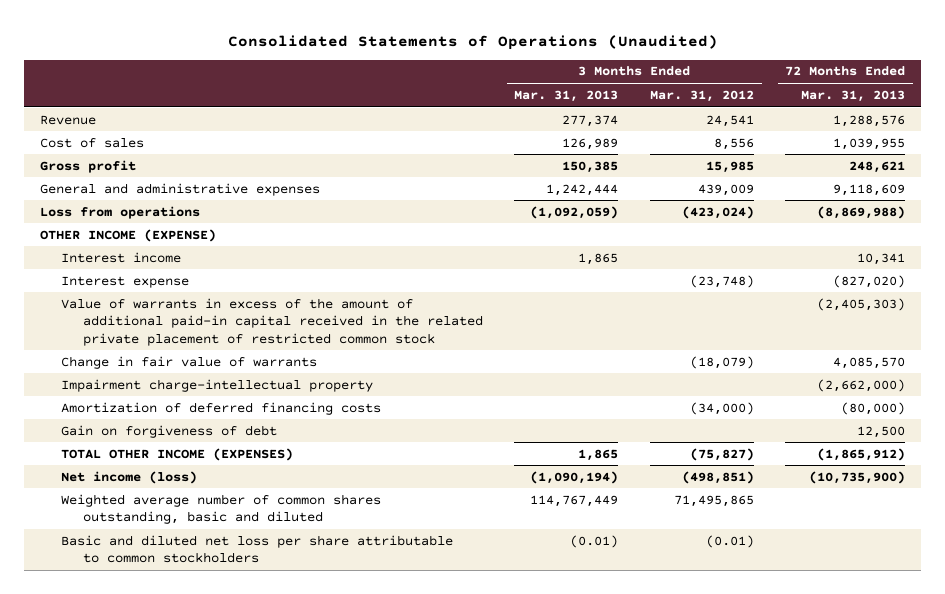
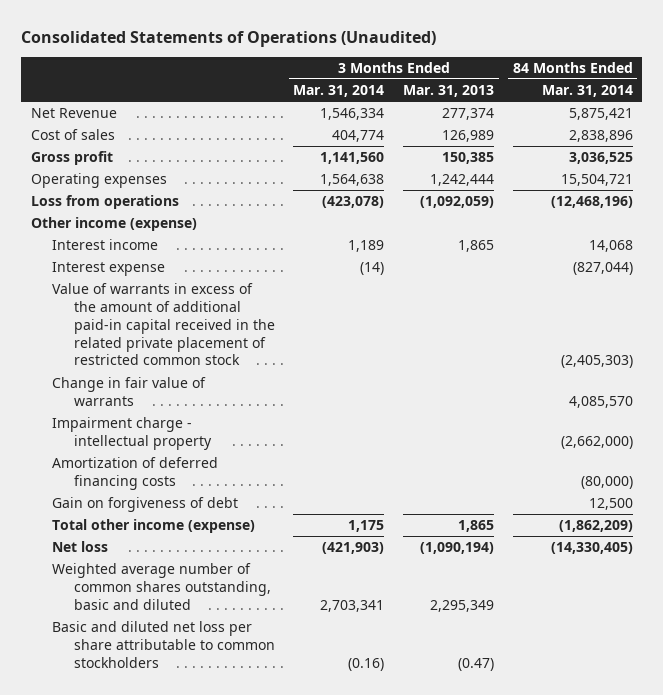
- | 3 Months Ended Mar. 31, 2013 | 3 Months Ended Mar. 31, 2012 | 72 Months Ended Mar. 31, 2013
+ | 3 Months Ended Mar. 31, 2014 | 3 Months Ended Mar. 31, 2013 | 84 Months Ended Mar. 31, 2014
- Revenue | 277,374 | 24,541 | 1,288,576
+ Net Revenue | 1,546,334 | 277,374 | 5,875,421
- General and administrative expenses | 1,242,444 | 439,009 | 9,118,609
+ Operating expenses | 1,564,638 | 1,242,444 | 15,504,721
- OTHER INCOME (EXPENSE)
+ Other income (expense)
- Impairment charge-intellectual property | | | (2,662,000)
+ Impairment charge - intellectual property | | | (2,662,000)
- TOTAL OTHER INCOME (EXPENSES) | 1,865 | (75,827) | (1,865,912)
- Net income (loss) | (1,090,194) | (498,851) | (10,735,900)
- Weighted average number of common shares outstanding, basic and diluted | 114,767,449 | 71,495,865 |
- Basic and diluted net loss per share attributable to common stockholders | (0.01) | (0.01) |
+ Total other income (expense) | 1,175 | 1,865 | (1,862,209)
+ Net loss | (421,903) | (1,090,194) | (14,330,405)
+ Weighted average number of common shares outstanding, basic and diluted | 2,703,341 | 2,295,349 |
+ Basic and diluted net loss per share attributable to common stockholders | (0.16) | (0.47) |

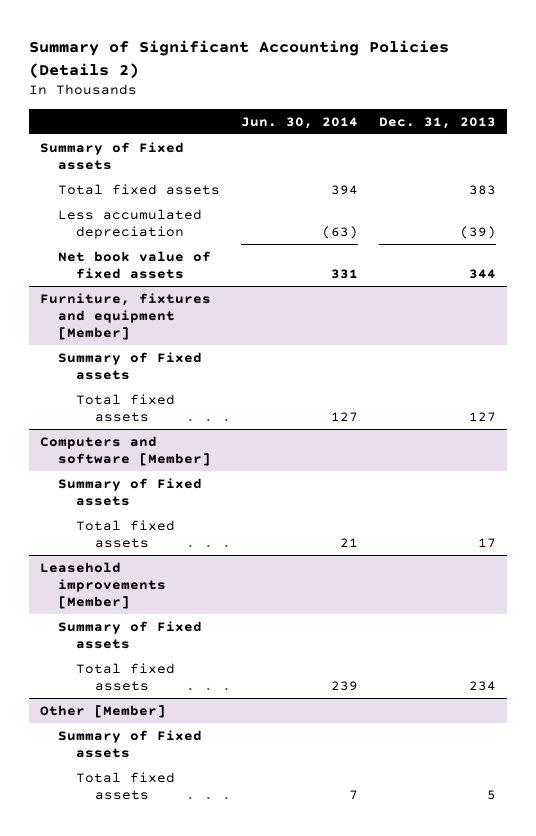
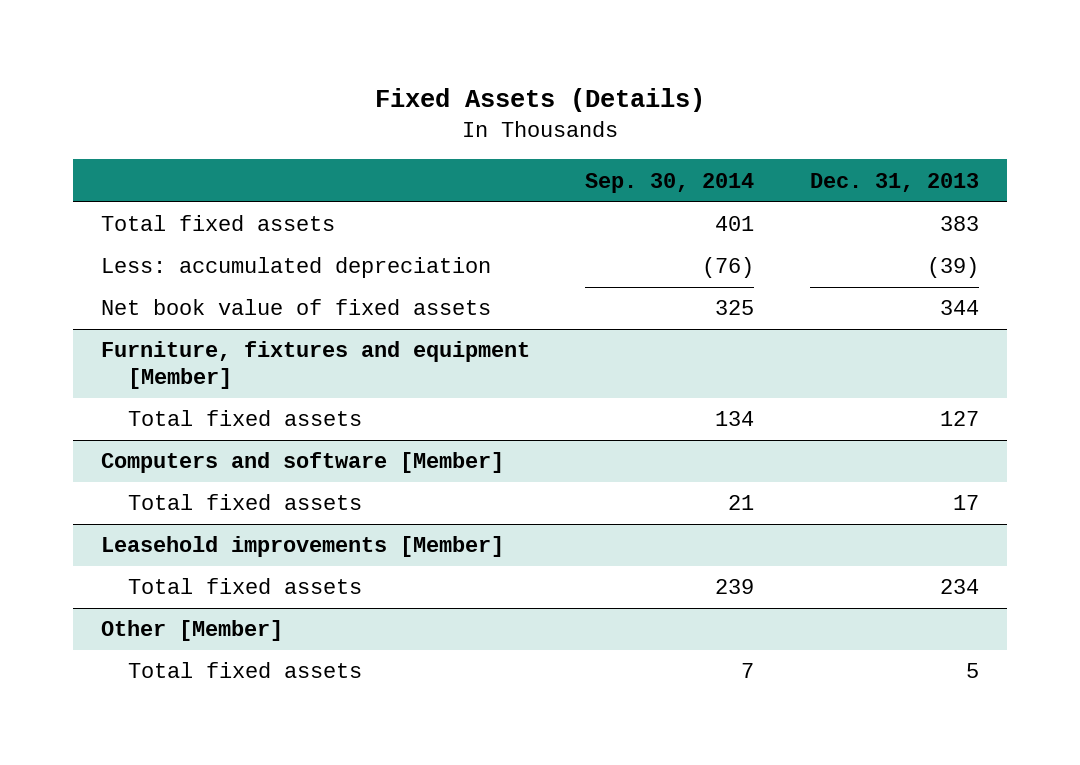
- Summary of Significant Accounting Policies (Details 2)
+ Fixed Assets (Details)
- | Jun. 30, 2014 | Dec. 31, 2013
+ | Sep. 30, 2014 | Dec. 31, 2013
- Summary of Fixed assets
- Less accumulated depreciation | (63) | (39)
+ Less: accumulated depreciation | (76) | (39)
@ Furniture, fixtures and equipment [Member]
- Summary of Fixed assets
@ Computers and software [Member]
- Summary of Fixed assets
@ Leasehold improvements [Member]
- Summary of Fixed assets
@ Other [Member]
- Summary of Fixed assets

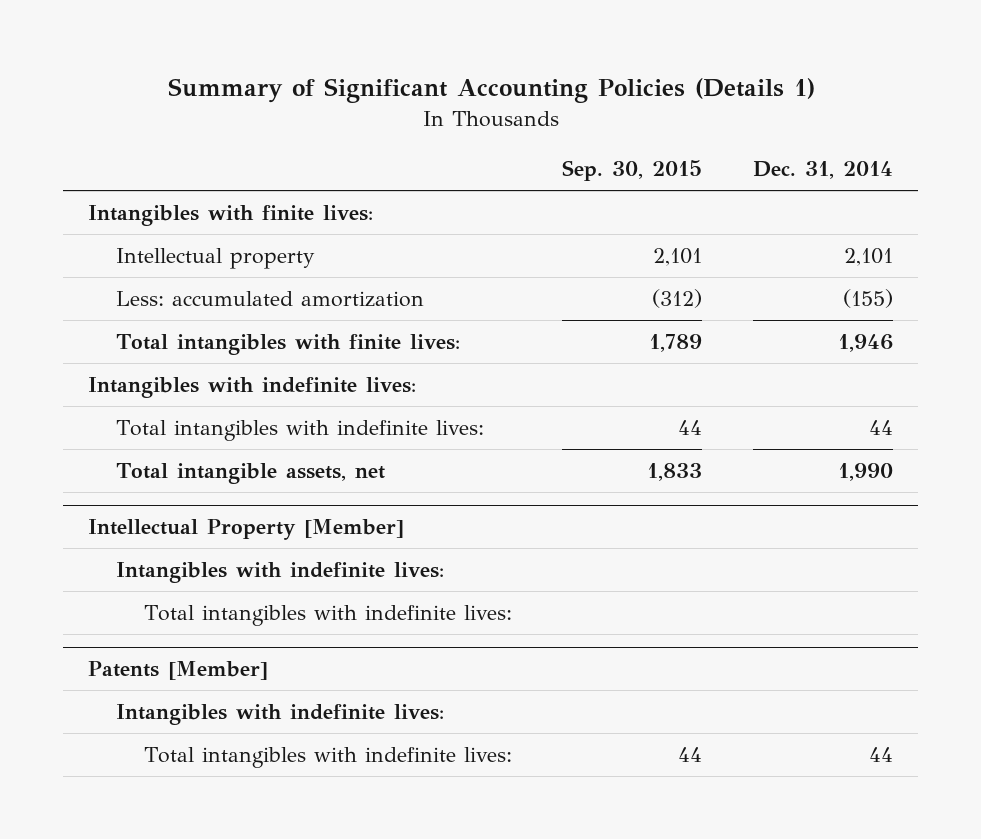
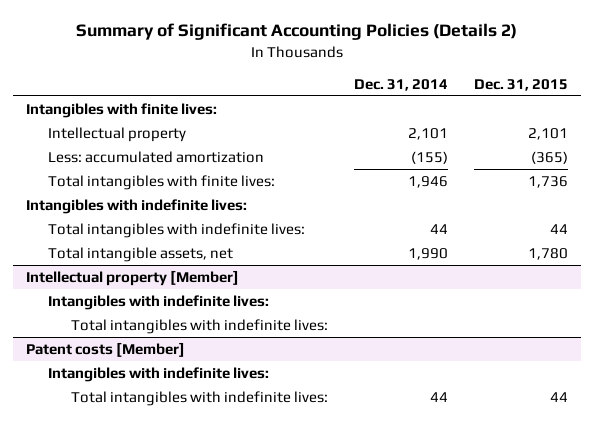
- Summary of Significant Accounting Policies (Details 1)
+ Summary of Significant Accounting Policies (Details 2)
- | Sep. 30, 2015 | Dec. 31, 2014
+ | Dec. 31, 2014 | Dec. 31, 2015
- Intellectual Property [Member]
+ Intellectual property [Member]
- Patents [Member]
+ Patent costs [Member]

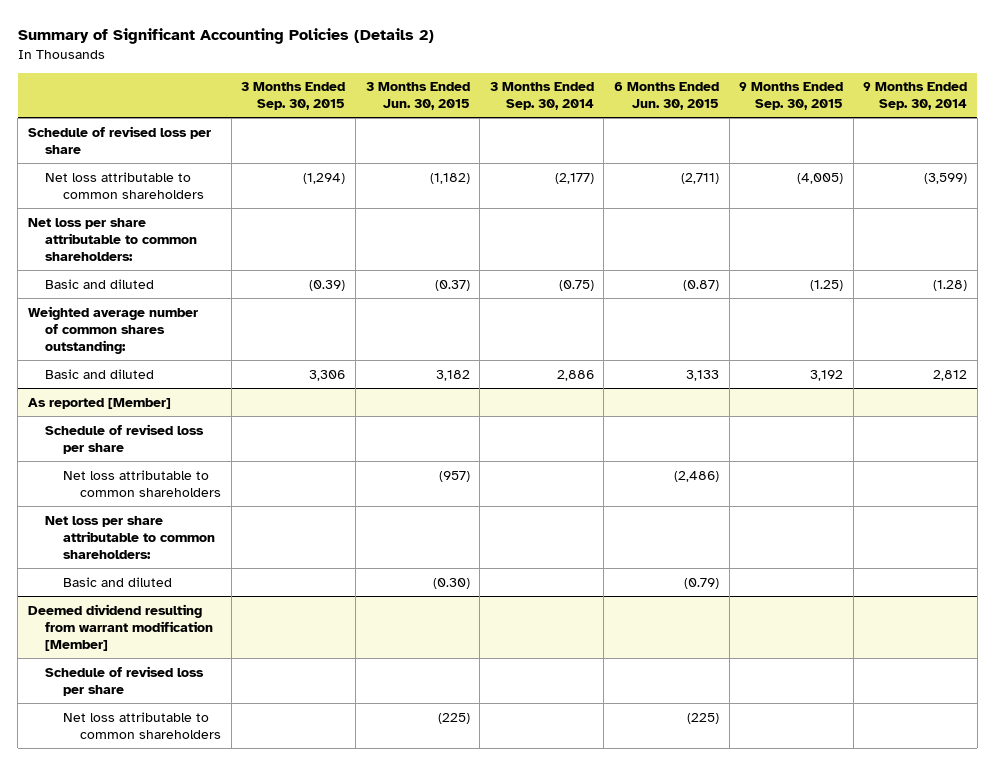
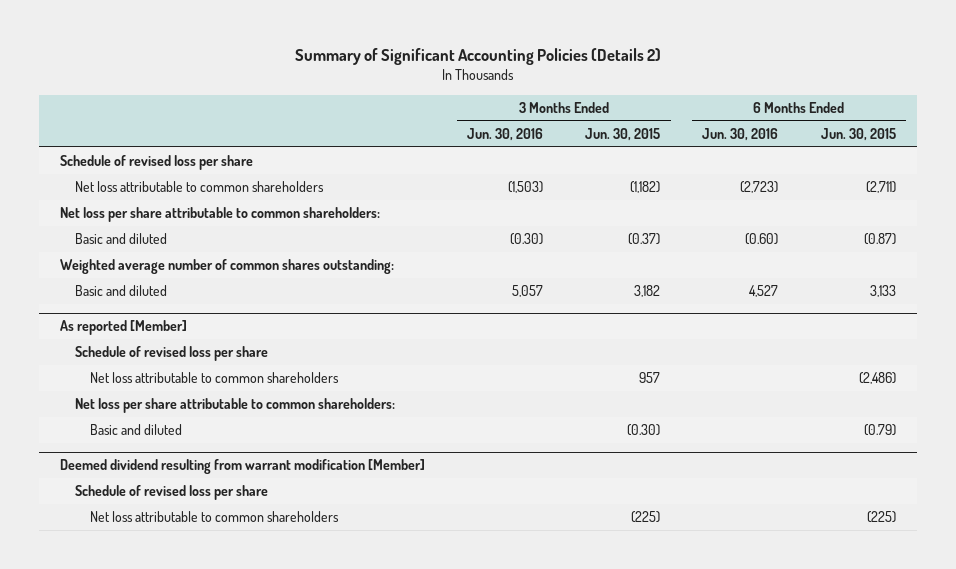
- | 3 Months Ended Sep. 30, 2015 | 3 Months Ended Jun. 30, 2015 | 3 Months Ended Sep. 30, 2014 | 6 Months Ended Jun. 30, 2015 | 9 Months Ended Sep. 30, 2015 | 9 Months Ended Sep. 30, 2014
+ | 3 Months Ended Jun. 30, 2016 | 3 Months Ended Jun. 30, 2015 | 6 Months Ended Jun. 30, 2016 | 6 Months Ended Jun. 30, 2015
@ As reported [Member]
- Net loss attributable to common shareholders | | (957) | | (2,486) | |
+ Net loss attributable to common shareholders | | 957 | | (2,486)

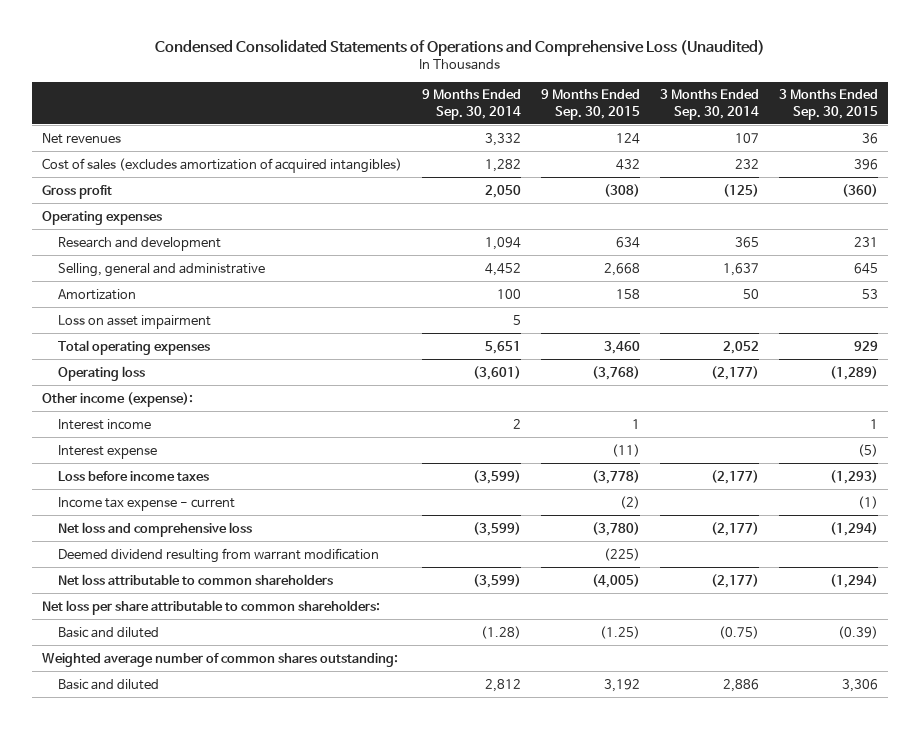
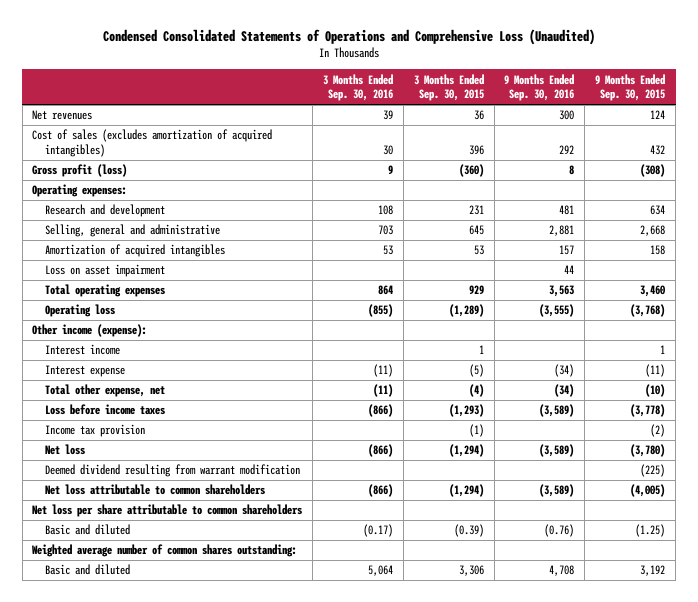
- | 9 Months Ended Sep. 30, 2014 | 9 Months Ended Sep. 30, 2015 | 3 Months Ended Sep. 30, 2014 | 3 Months Ended Sep. 30, 2015
+ | 3 Months Ended Sep. 30, 2016 | 3 Months Ended Sep. 30, 2015 | 9 Months Ended Sep. 30, 2016 | 9 Months Ended Sep. 30, 2015
- Gross profit | 2,050 | (308) | (125) | (360)
- Operating expenses
+ Gross profit (loss) | 9 | (360) | 8 | (308)
+ Operating expenses:
- Amortization | 100 | 158 | 50 | 53
+ Amortization of acquired intangibles | 53 | 53 | 157 | 158
+ Total other expense, net | (11) | (4) | (34) | (10)
- Income tax expense - current | | (2) | | (1)
- Net loss and comprehensive loss | (3,599) | (3,780) | (2,177) | (1,294)
+ Income tax provision | | (1) | | (2)
+ Net loss | (866) | (1,294) | (3,589) | (3,780)
- Net loss per share attributable to common shareholders:
+ Net loss per share attributable to common shareholders

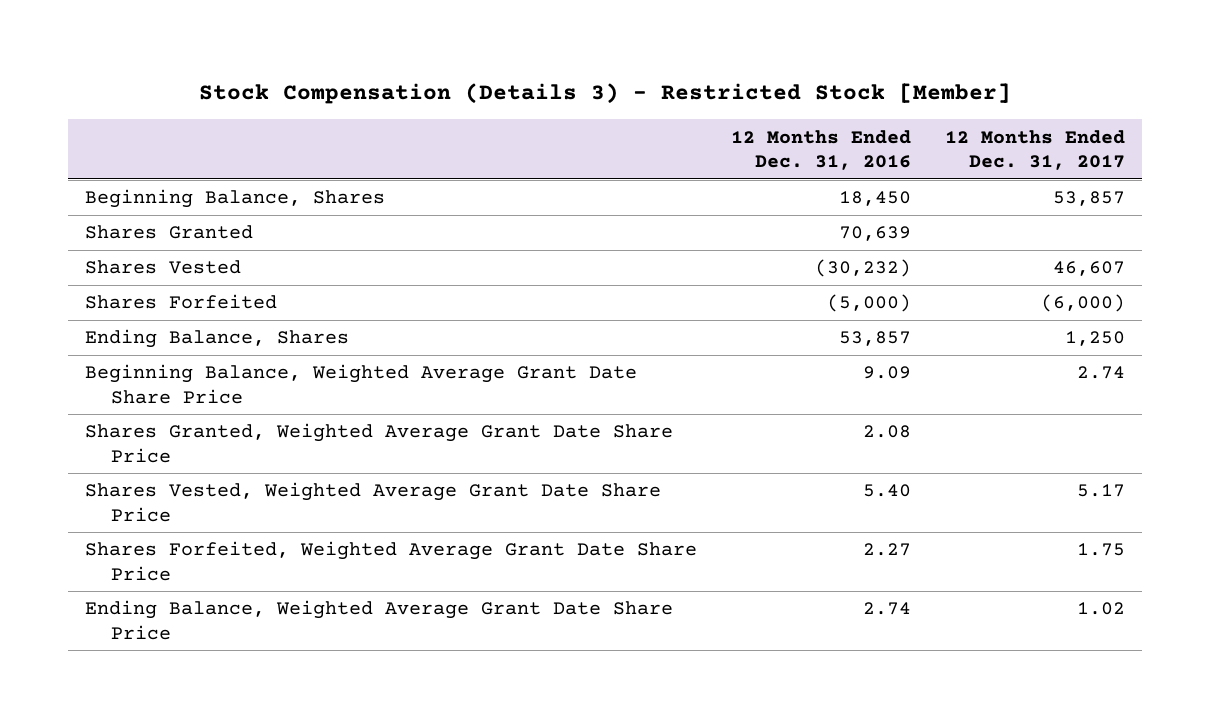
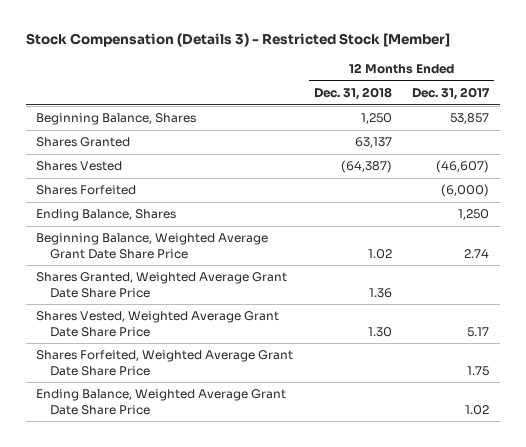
- | 12 Months Ended Dec. 31, 2016 | 12 Months Ended Dec. 31, 2017
+ | 12 Months Ended Dec. 31, 2018 | 12 Months Ended Dec. 31, 2017
- Shares Vested | (30,232) | 46,607
+ Shares Vested | (64,387) | (46,607)

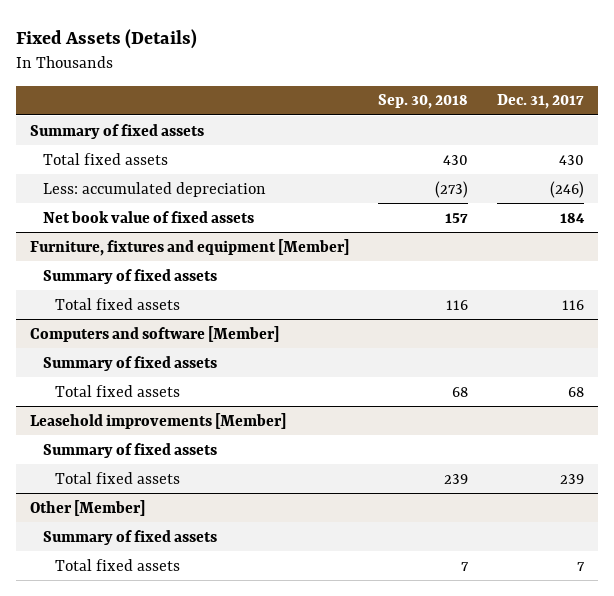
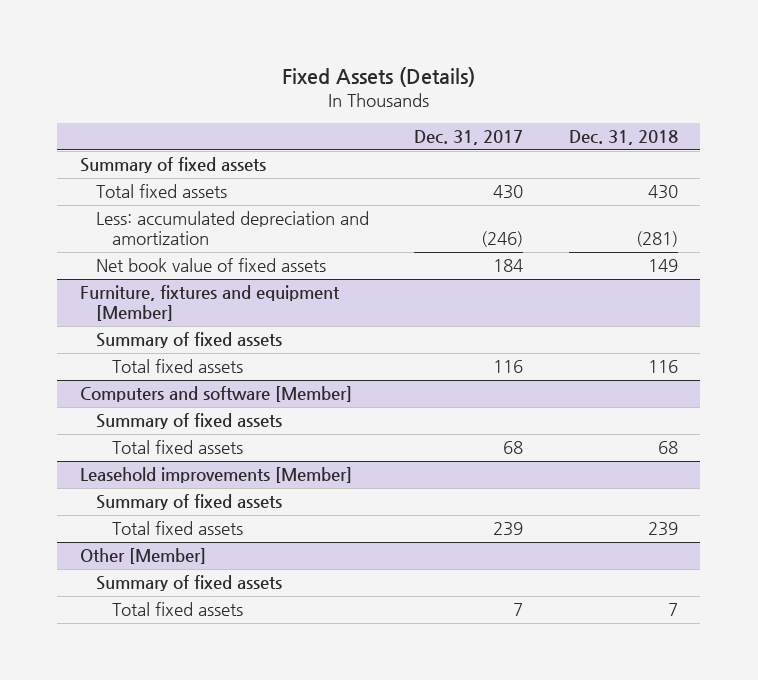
- | Sep. 30, 2018 | Dec. 31, 2017
+ | Dec. 31, 2017 | Dec. 31, 2018
- Less: accumulated depreciation | (273) | (246)
+ Less: accumulated depreciation and amortization | (246) | (281)

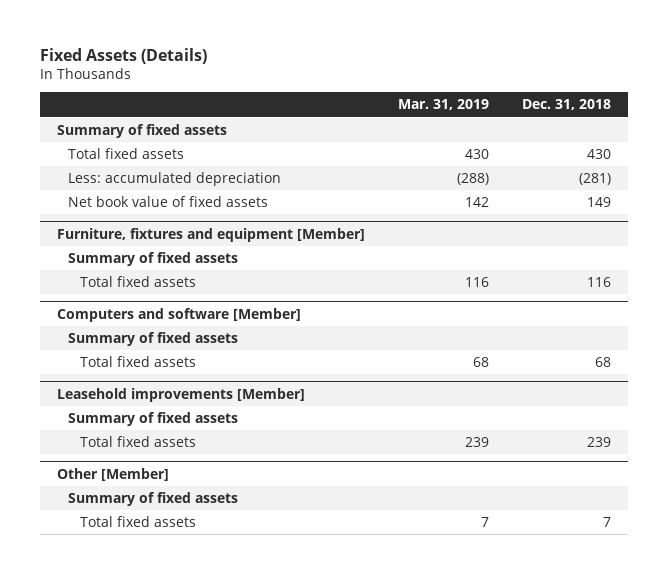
- | Dec. 31, 2017 | Dec. 31, 2018
+ | Mar. 31, 2019 | Dec. 31, 2018
- Less: accumulated depreciation and amortization | (246) | (281)
+ Less: accumulated depreciation | (288) | (281)

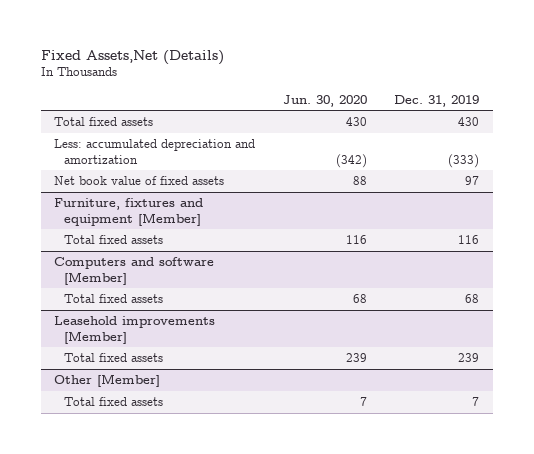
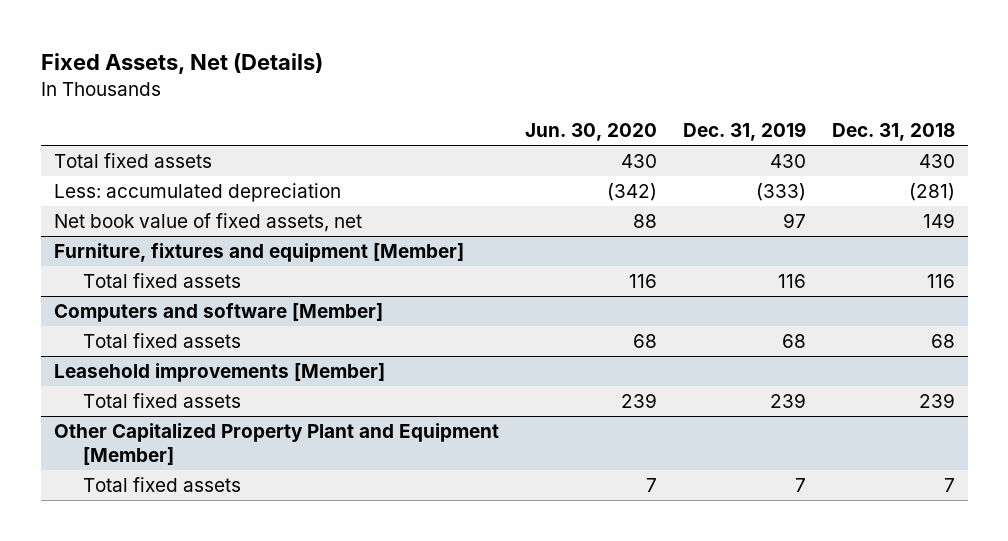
- Fixed Assets,Net (Details)
+ Fixed Assets, Net (Details)
- | Jun. 30, 2020 | Dec. 31, 2019
+ | Jun. 30, 2020 | Dec. 31, 2019 | Dec. 31, 2018
- Less: accumulated depreciation and amortization | (342) | (333)
- Net book value of fixed assets | 88 | 97
+ Less: accumulated depreciation | (342) | (333) | (281)
+ Net book value of fixed assets, net | 88 | 97 | 149
- Other [Member]
+ Other Capitalized Property Plant and Equipment [Member]

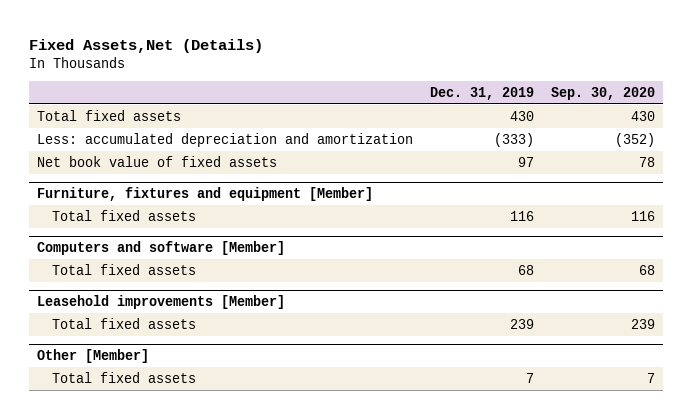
- Fixed Assets, Net (Details)
+ Fixed Assets,Net (Details)
- | Jun. 30, 2020 | Dec. 31, 2019 | Dec. 31, 2018
+ | Dec. 31, 2019 | Sep. 30, 2020
- Less: accumulated depreciation | (342) | (333) | (281)
- Net book value of fixed assets, net | 88 | 97 | 149
+ Less: accumulated depreciation and amortization | (333) | (352)
+ Net book value of fixed assets | 97 | 78
- Other Capitalized Property Plant and Equipment [Member]
+ Other [Member]

